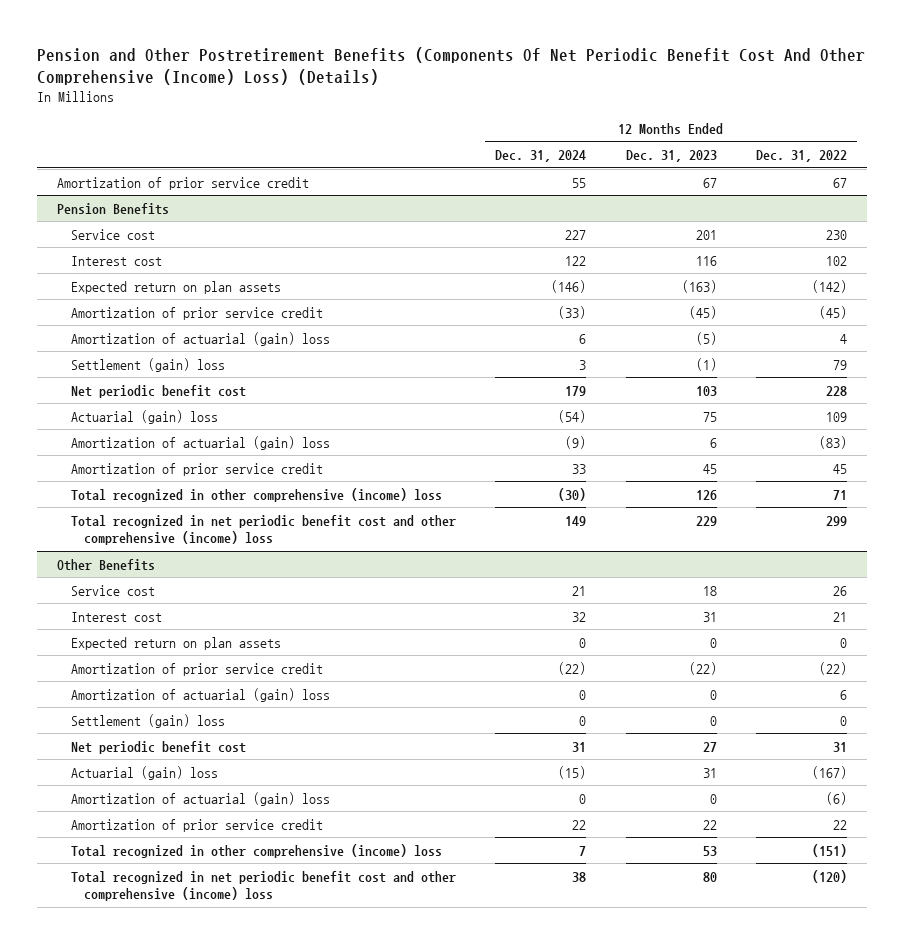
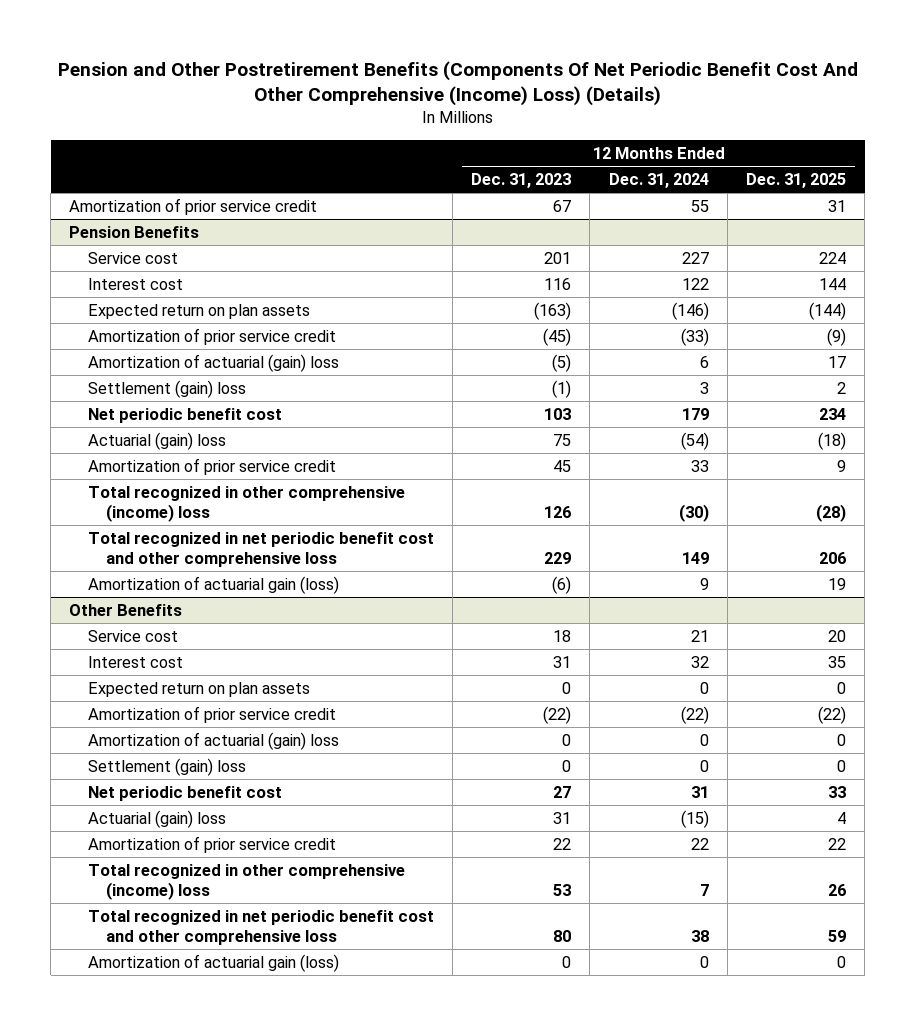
- | 12 Months Ended Dec. 31, 2024 | 12 Months Ended Dec. 31, 2023 | 12 Months Ended Dec. 31, 2022
+ | 12 Months Ended Dec. 31, 2023 | 12 Months Ended Dec. 31, 2024 | 12 Months Ended Dec. 31, 2025
@ Pension Benefits
- Amortization of actuarial (gain) loss | (9) | 6 | (83)
- Total recognized in net periodic benefit cost and other comprehensive (income) loss | 149 | 229 | 299
+ Total recognized in net periodic benefit cost and other comprehensive loss | 229 | 149 | 206
+ Amortization of actuarial gain (loss) | (6) | 9 | 19
@ Other Benefits
- Amortization of actuarial (gain) loss | 0 | 0 | (6)
- Total recognized in net periodic benefit cost and other comprehensive (income) loss | 38 | 80 | (120)
+ Total recognized in net periodic benefit cost and other comprehensive loss | 80 | 38 | 59
+ Amortization of actuarial gain (loss) | 0 | 0 | 0

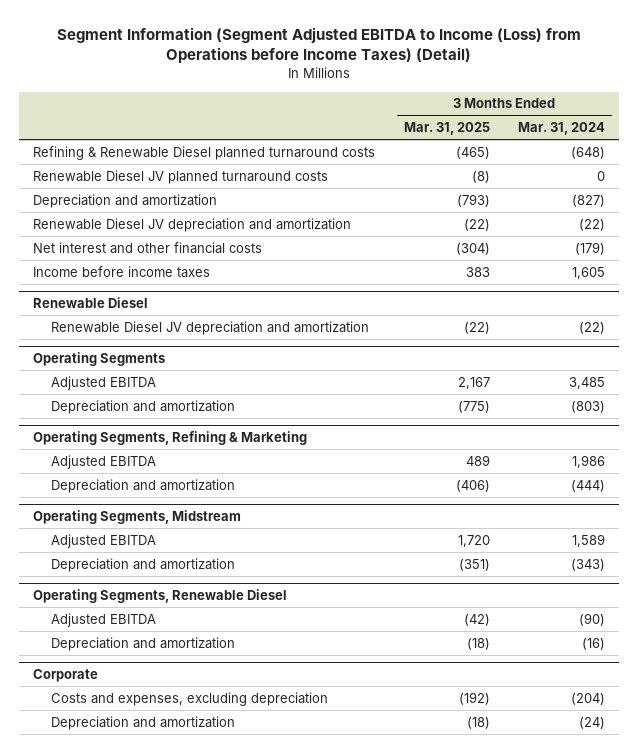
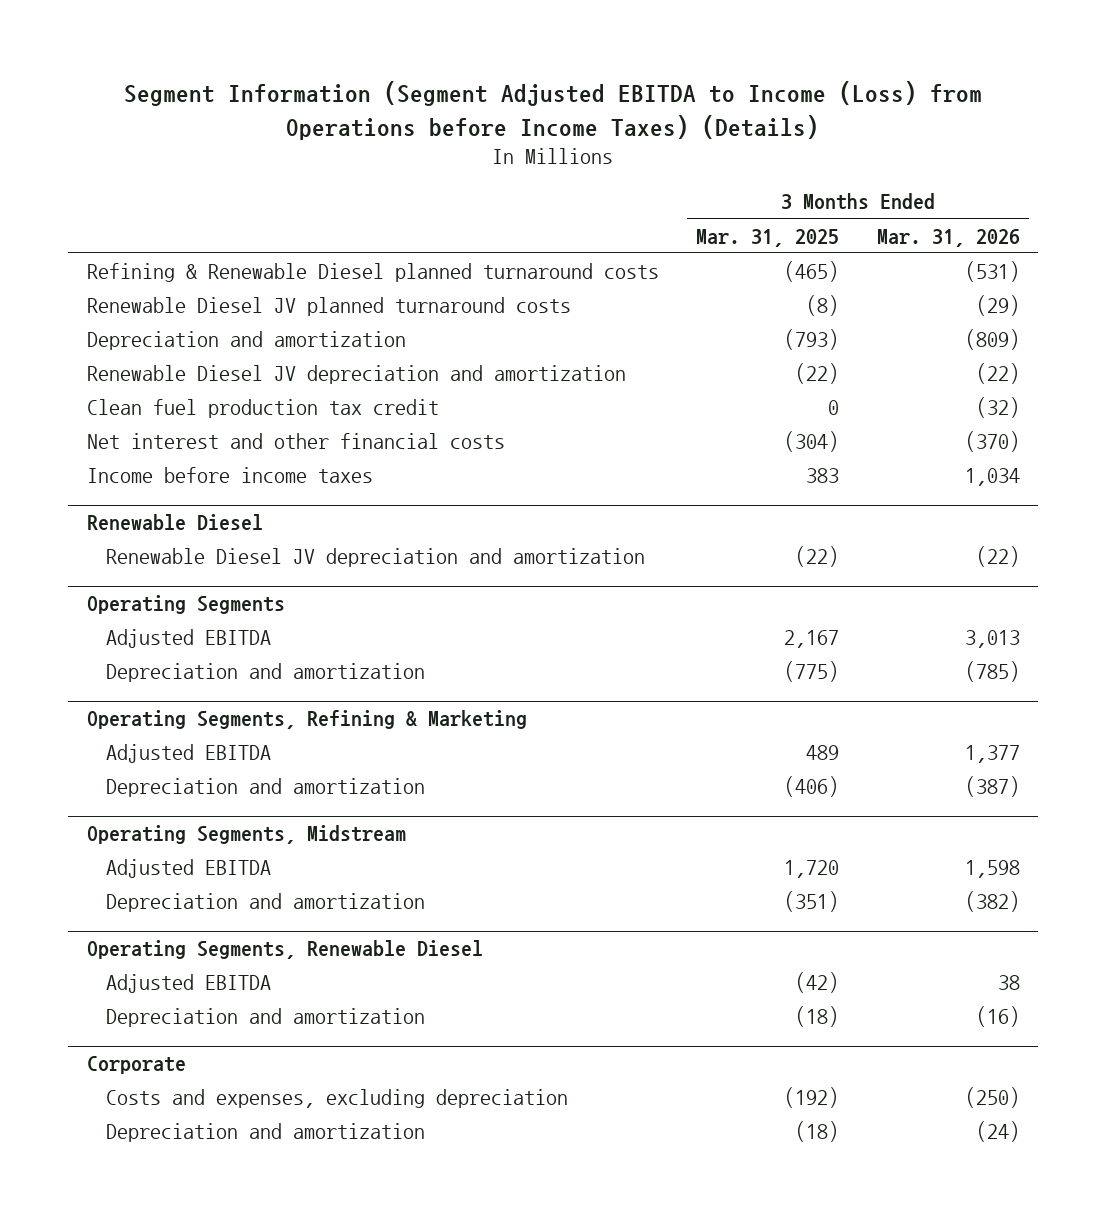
- Segment Information (Segment Adjusted EBITDA to Income (Loss) from Operations before Income Taxes) (Detail)
+ Segment Information (Segment Adjusted EBITDA to Income (Loss) from Operations before Income Taxes) (Details)
- | 3 Months Ended Mar. 31, 2025 | 3 Months Ended Mar. 31, 2024
+ | 3 Months Ended Mar. 31, 2025 | 3 Months Ended Mar. 31, 2026
+ Clean fuel production tax credit | 0 | (32)

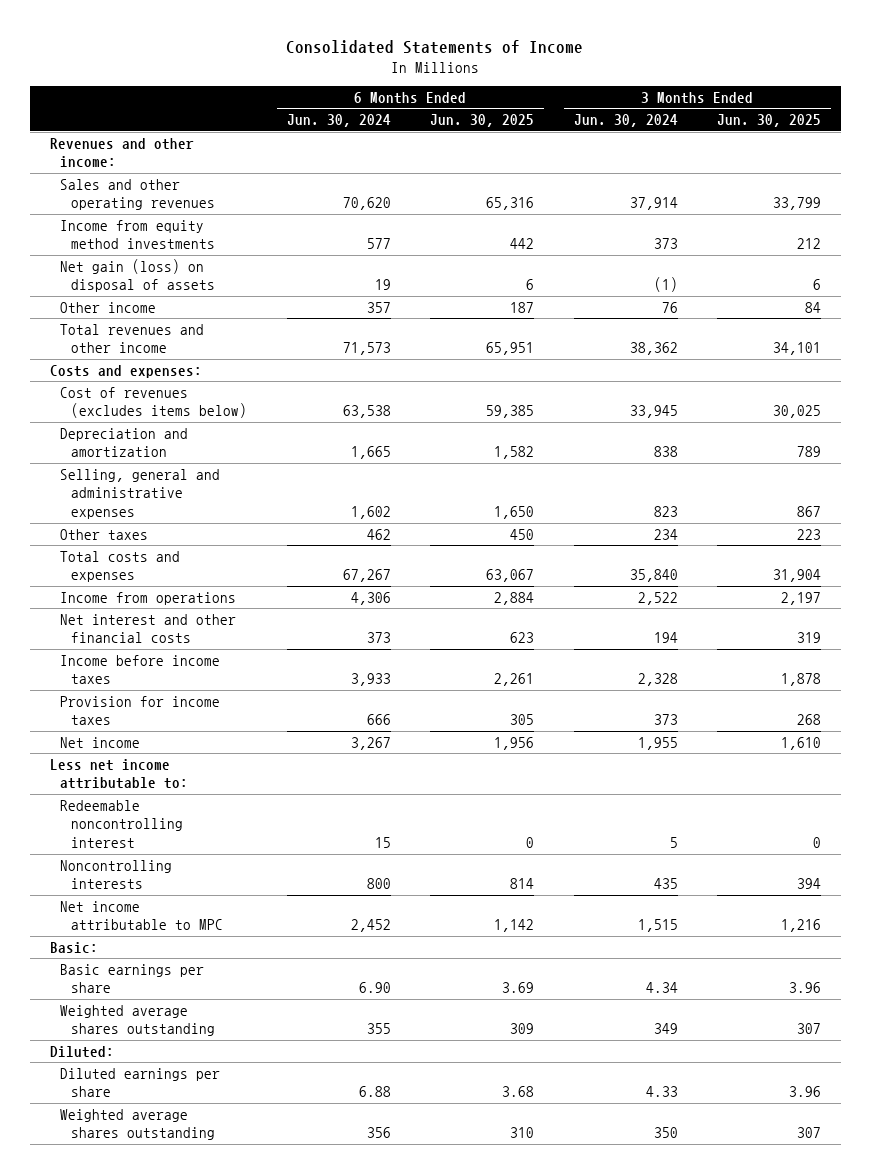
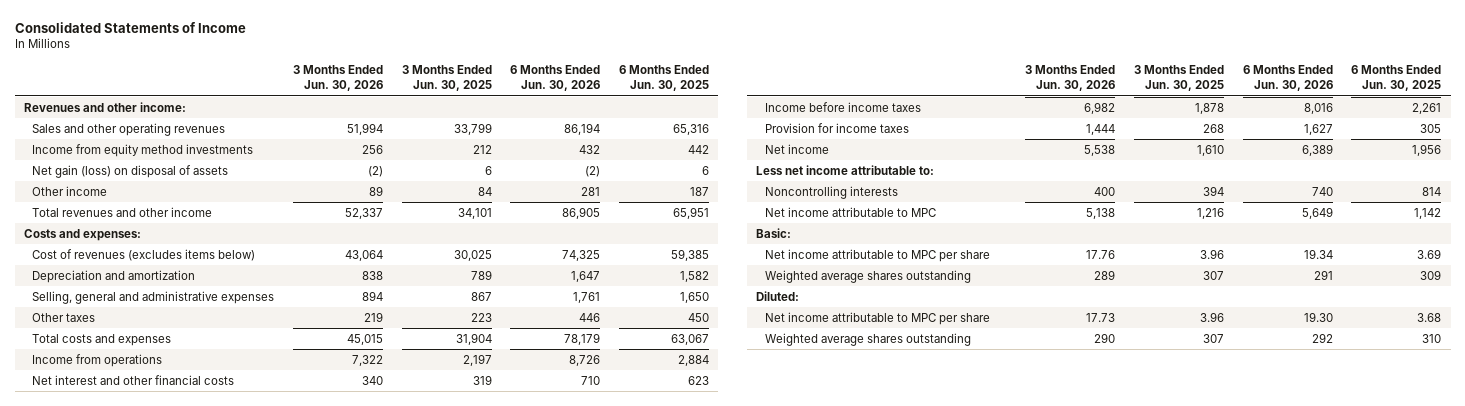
- | 6 Months Ended Jun. 30, 2024 | 6 Months Ended Jun. 30, 2025 | 3 Months Ended Jun. 30, 2024 | 3 Months Ended Jun. 30, 2025
+ | 3 Months Ended Jun. 30, 2026 | 3 Months Ended Jun. 30, 2025 | 6 Months Ended Jun. 30, 2026 | 6 Months Ended Jun. 30, 2025
- Redeemable noncontrolling interest | 15 | 0 | 5 | 0
- Basic earnings per share | 6.90 | 3.69 | 4.34 | 3.96
+ Net income attributable to MPC per share | 17.76 | 3.96 | 19.34 | 3.69
- Diluted earnings per share | 6.88 | 3.68 | 4.33 | 3.96
+ Net income attributable to MPC per share | 17.73 | 3.96 | 19.30 | 3.68

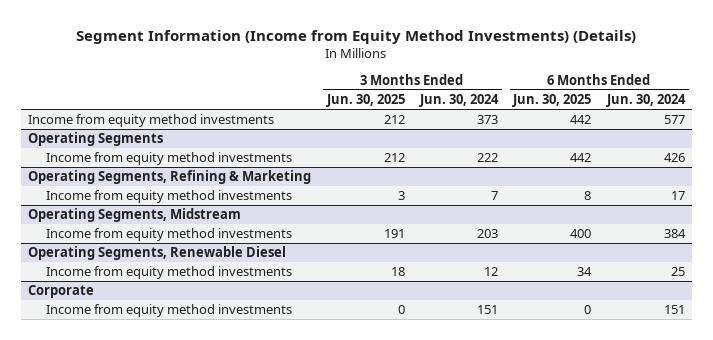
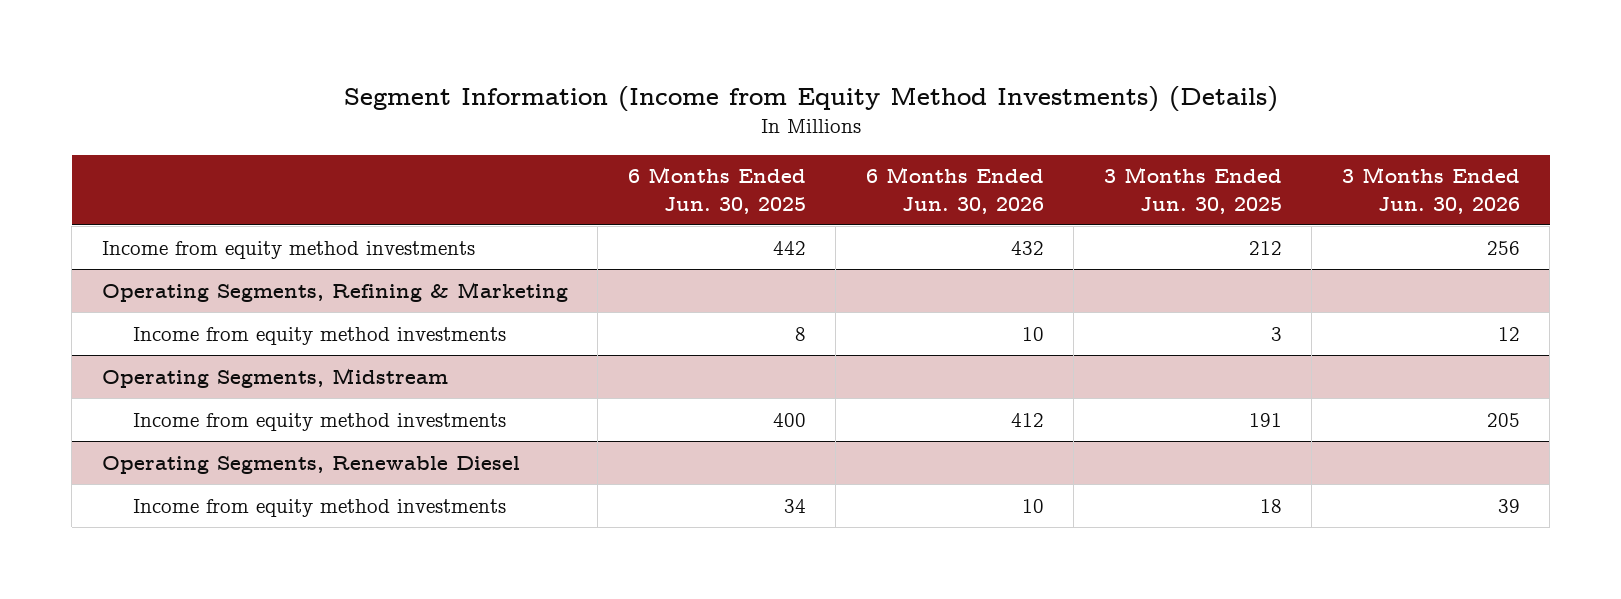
- | 3 Months Ended Jun. 30, 2025 | 3 Months Ended Jun. 30, 2024 | 6 Months Ended Jun. 30, 2025 | 6 Months Ended Jun. 30, 2024
+ | 6 Months Ended Jun. 30, 2025 | 6 Months Ended Jun. 30, 2026 | 3 Months Ended Jun. 30, 2025 | 3 Months Ended Jun. 30, 2026
- Operating Segments
- Income from equity method investments | 212 | 222 | 442 | 426
- Corporate
- Income from equity method investments | 0 | 151 | 0 | 151

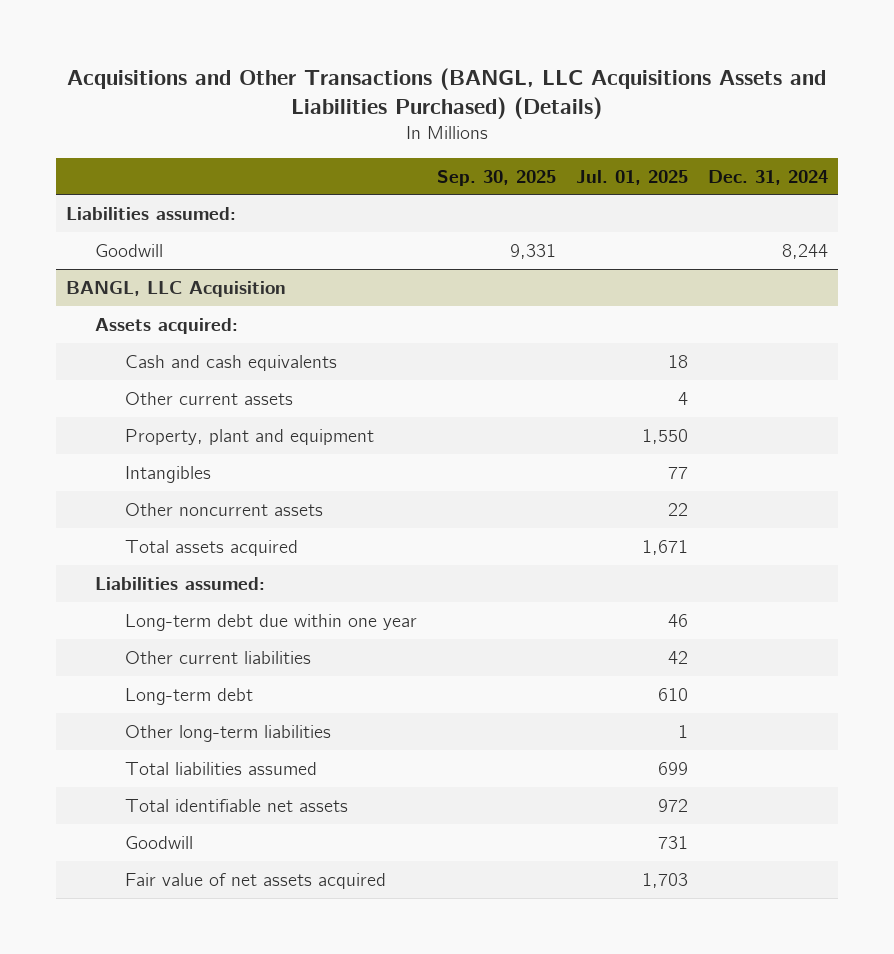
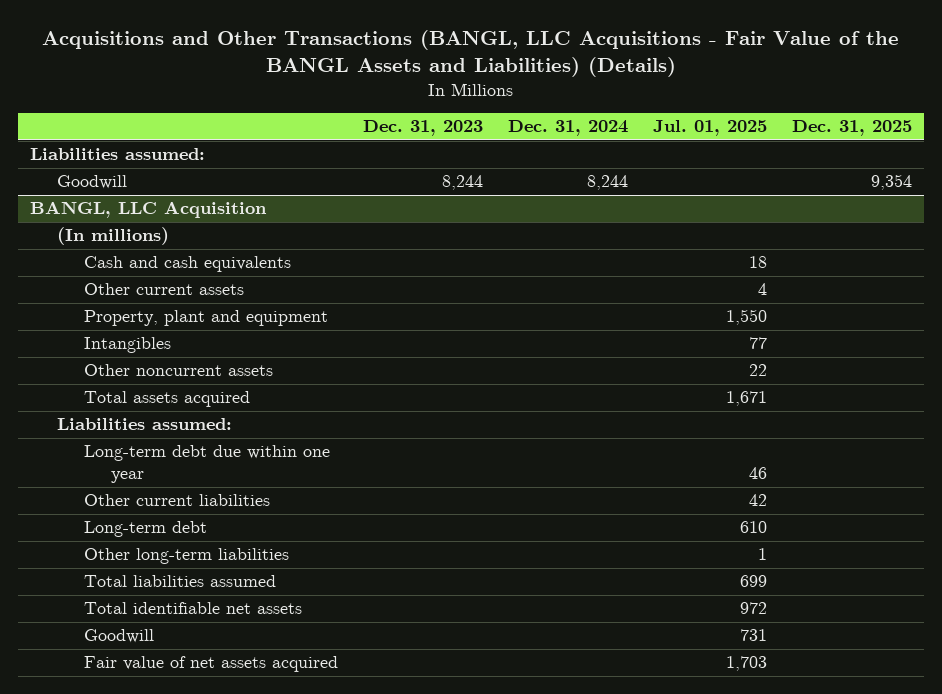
- Acquisitions and Other Transactions (BANGL, LLC Acquisitions Assets and Liabilities Purchased) (Details)
+ Acquisitions and Other Transactions (BANGL, LLC Acquisitions - Fair Value of the BANGL Assets and Liabilities) (Details)
- | Sep. 30, 2025 | Jul. 01, 2025 | Dec. 31, 2024
+ | Dec. 31, 2023 | Dec. 31, 2024 | Jul. 01, 2025 | Dec. 31, 2025
@ BANGL, LLC Acquisition
- Assets acquired:
+ (In millions)

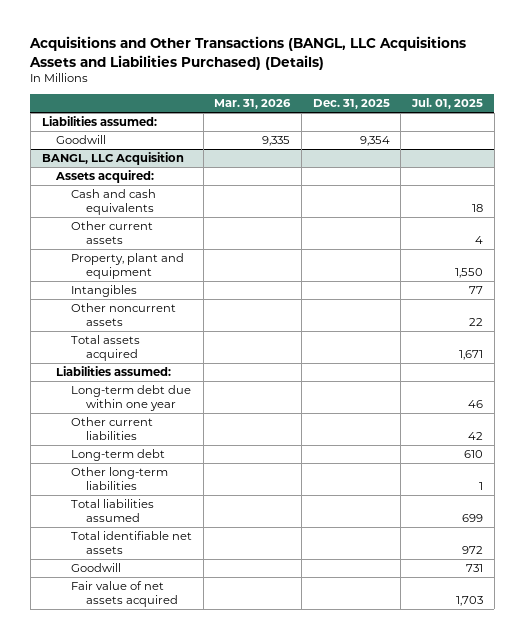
- Acquisitions and Other Transactions (BANGL, LLC Acquisitions - Fair Value of the BANGL Assets and Liabilities) (Details)
+ Acquisitions and Other Transactions (BANGL, LLC Acquisitions Assets and Liabilities Purchased) (Details)
- | Dec. 31, 2023 | Dec. 31, 2024 | Jul. 01, 2025 | Dec. 31, 2025
+ | Mar. 31, 2026 | Dec. 31, 2025 | Jul. 01, 2025
@ BANGL, LLC Acquisition
- (In millions)
+ Assets acquired:

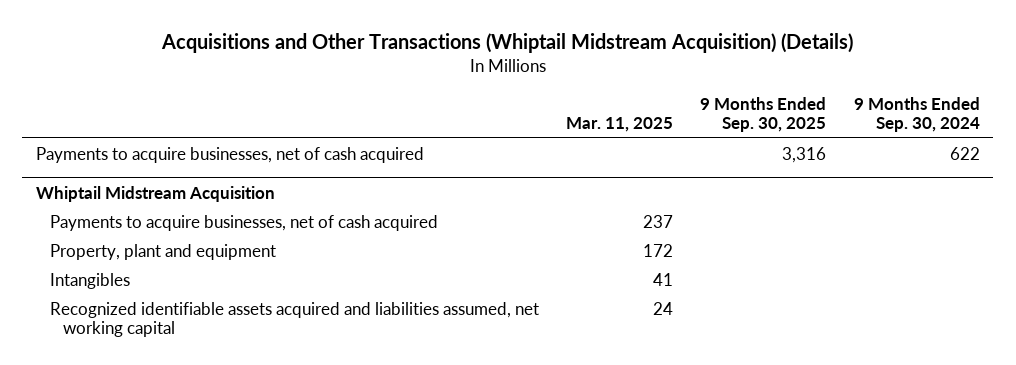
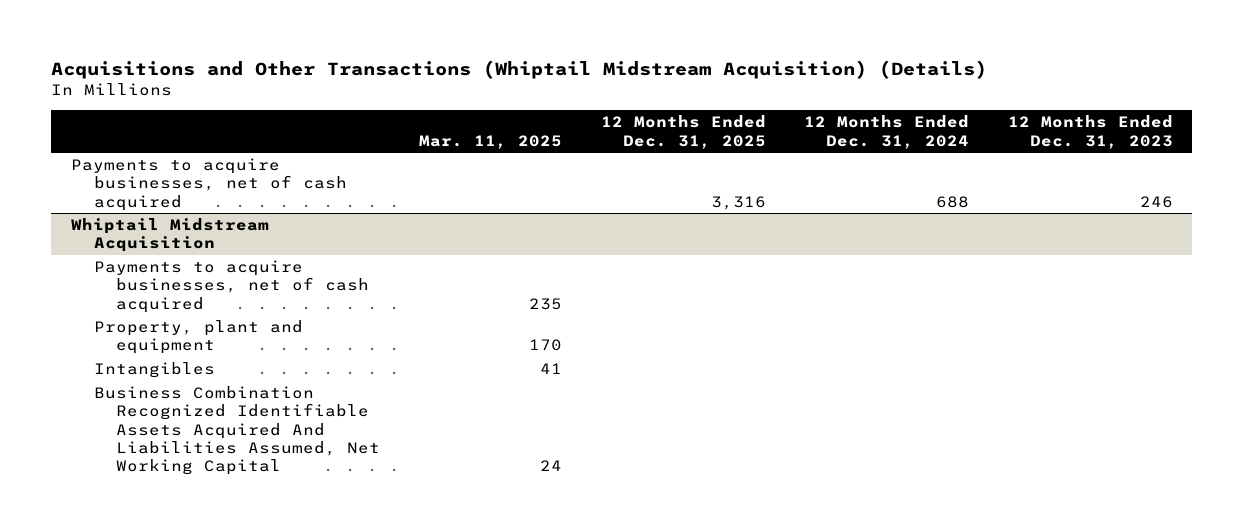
- | Mar. 11, 2025 | 9 Months Ended Sep. 30, 2025 | 9 Months Ended Sep. 30, 2024
+ | Mar. 11, 2025 | 12 Months Ended Dec. 31, 2025 | 12 Months Ended Dec. 31, 2024 | 12 Months Ended Dec. 31, 2023
@ Whiptail Midstream Acquisition
- Payments to acquire businesses, net of cash acquired | 237 | |
- Property, plant and equipment | 172 | |
+ Payments to acquire businesses, net of cash acquired | 235 | | |
+ Property, plant and equipment | 170 | | |
- Recognized identifiable assets acquired and liabilities assumed, net working capital | 24 | |
+ Business Combination Recognized Identifiable Assets Acquired And Liabilities Assumed, Net Working Capital | 24 | | |

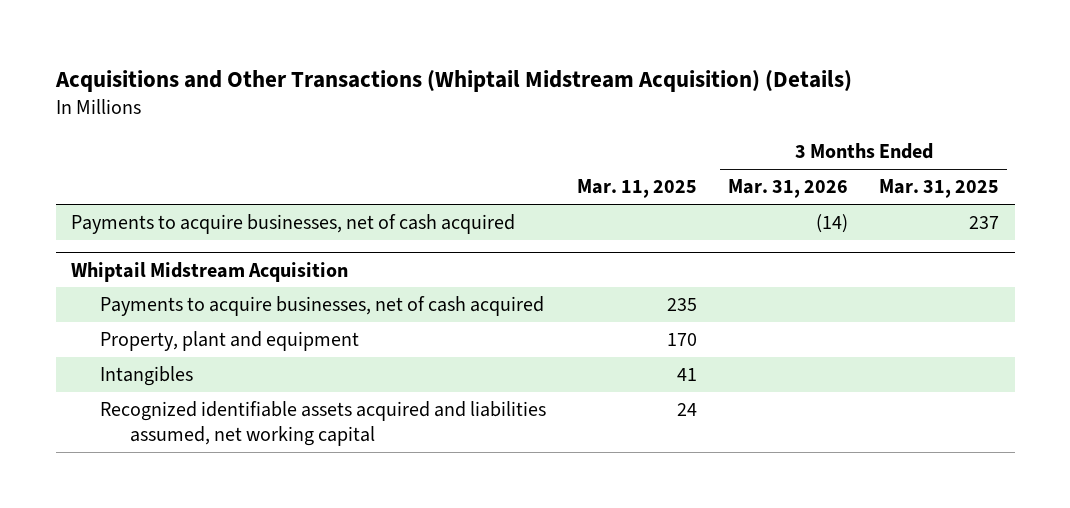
- | Mar. 11, 2025 | 12 Months Ended Dec. 31, 2025 | 12 Months Ended Dec. 31, 2024 | 12 Months Ended Dec. 31, 2023
+ | Mar. 11, 2025 | 3 Months Ended Mar. 31, 2026 | 3 Months Ended Mar. 31, 2025
@ Whiptail Midstream Acquisition
- Business Combination Recognized Identifiable Assets Acquired And Liabilities Assumed, Net Working Capital | 24 | | |
+ Recognized identifiable assets acquired and liabilities assumed, net working capital | 24 | |

